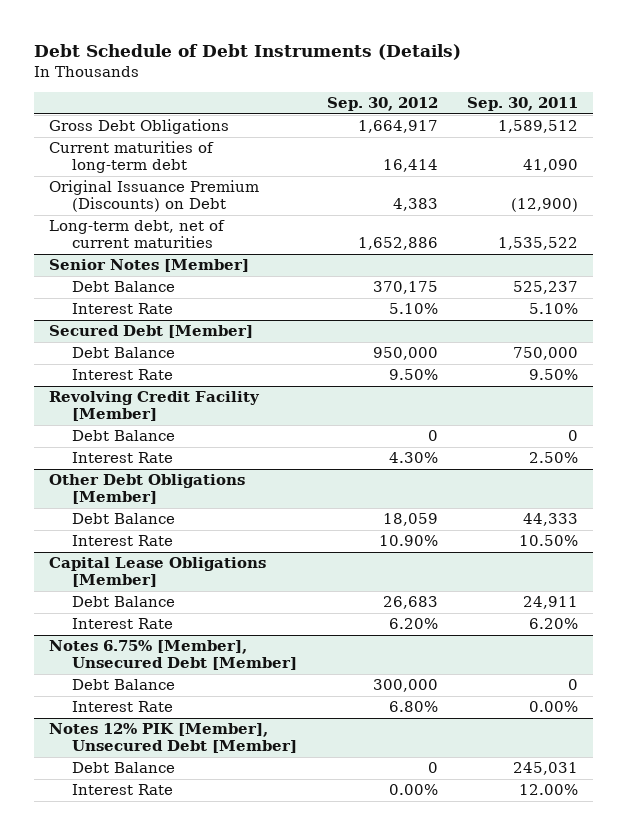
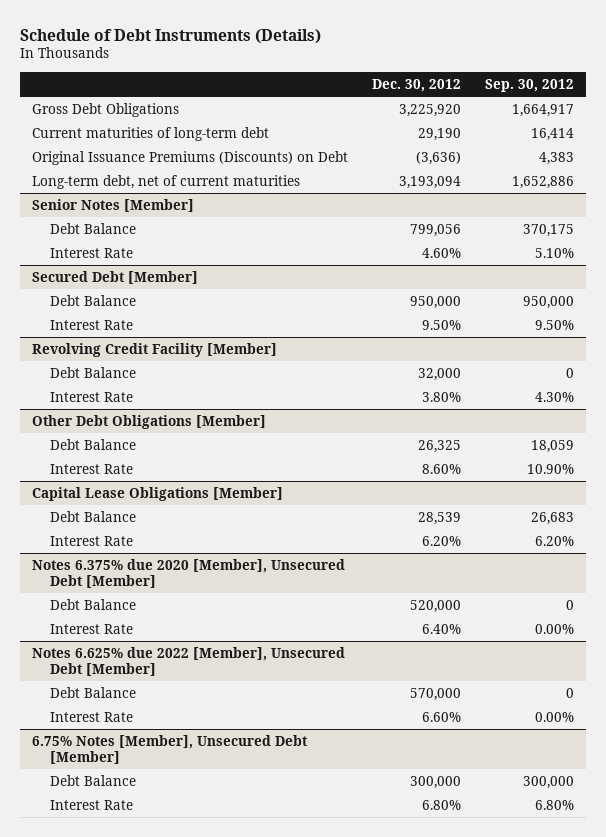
- Debt Schedule of Debt Instruments (Details)
+ Schedule of Debt Instruments (Details)
- | Sep. 30, 2012 | Sep. 30, 2011
+ | Dec. 30, 2012 | Sep. 30, 2012
- Original Issuance Premium (Discounts) on Debt | 4,383 | (12,900)
+ Original Issuance Premiums (Discounts) on Debt | (3,636) | 4,383
- Notes 6.75% [Member], Unsecured Debt [Member]
- Debt Balance | 300,000 | 0
- Interest Rate | 6.80% | 0.00%
- Notes 12% PIK [Member], Unsecured Debt [Member]
+ Notes 6.375% due 2020 [Member], Unsecured Debt [Member]
+ Notes 6.625% due 2022 [Member], Unsecured Debt [Member]
+ Debt Balance | 570,000 | 0
+ Interest Rate | 6.60% | 0.00%
+ 6.75% Notes [Member], Unsecured Debt [Member]
+ Debt Balance | 300,000 | 300,000
+ Interest Rate | 6.80% | 6.80%

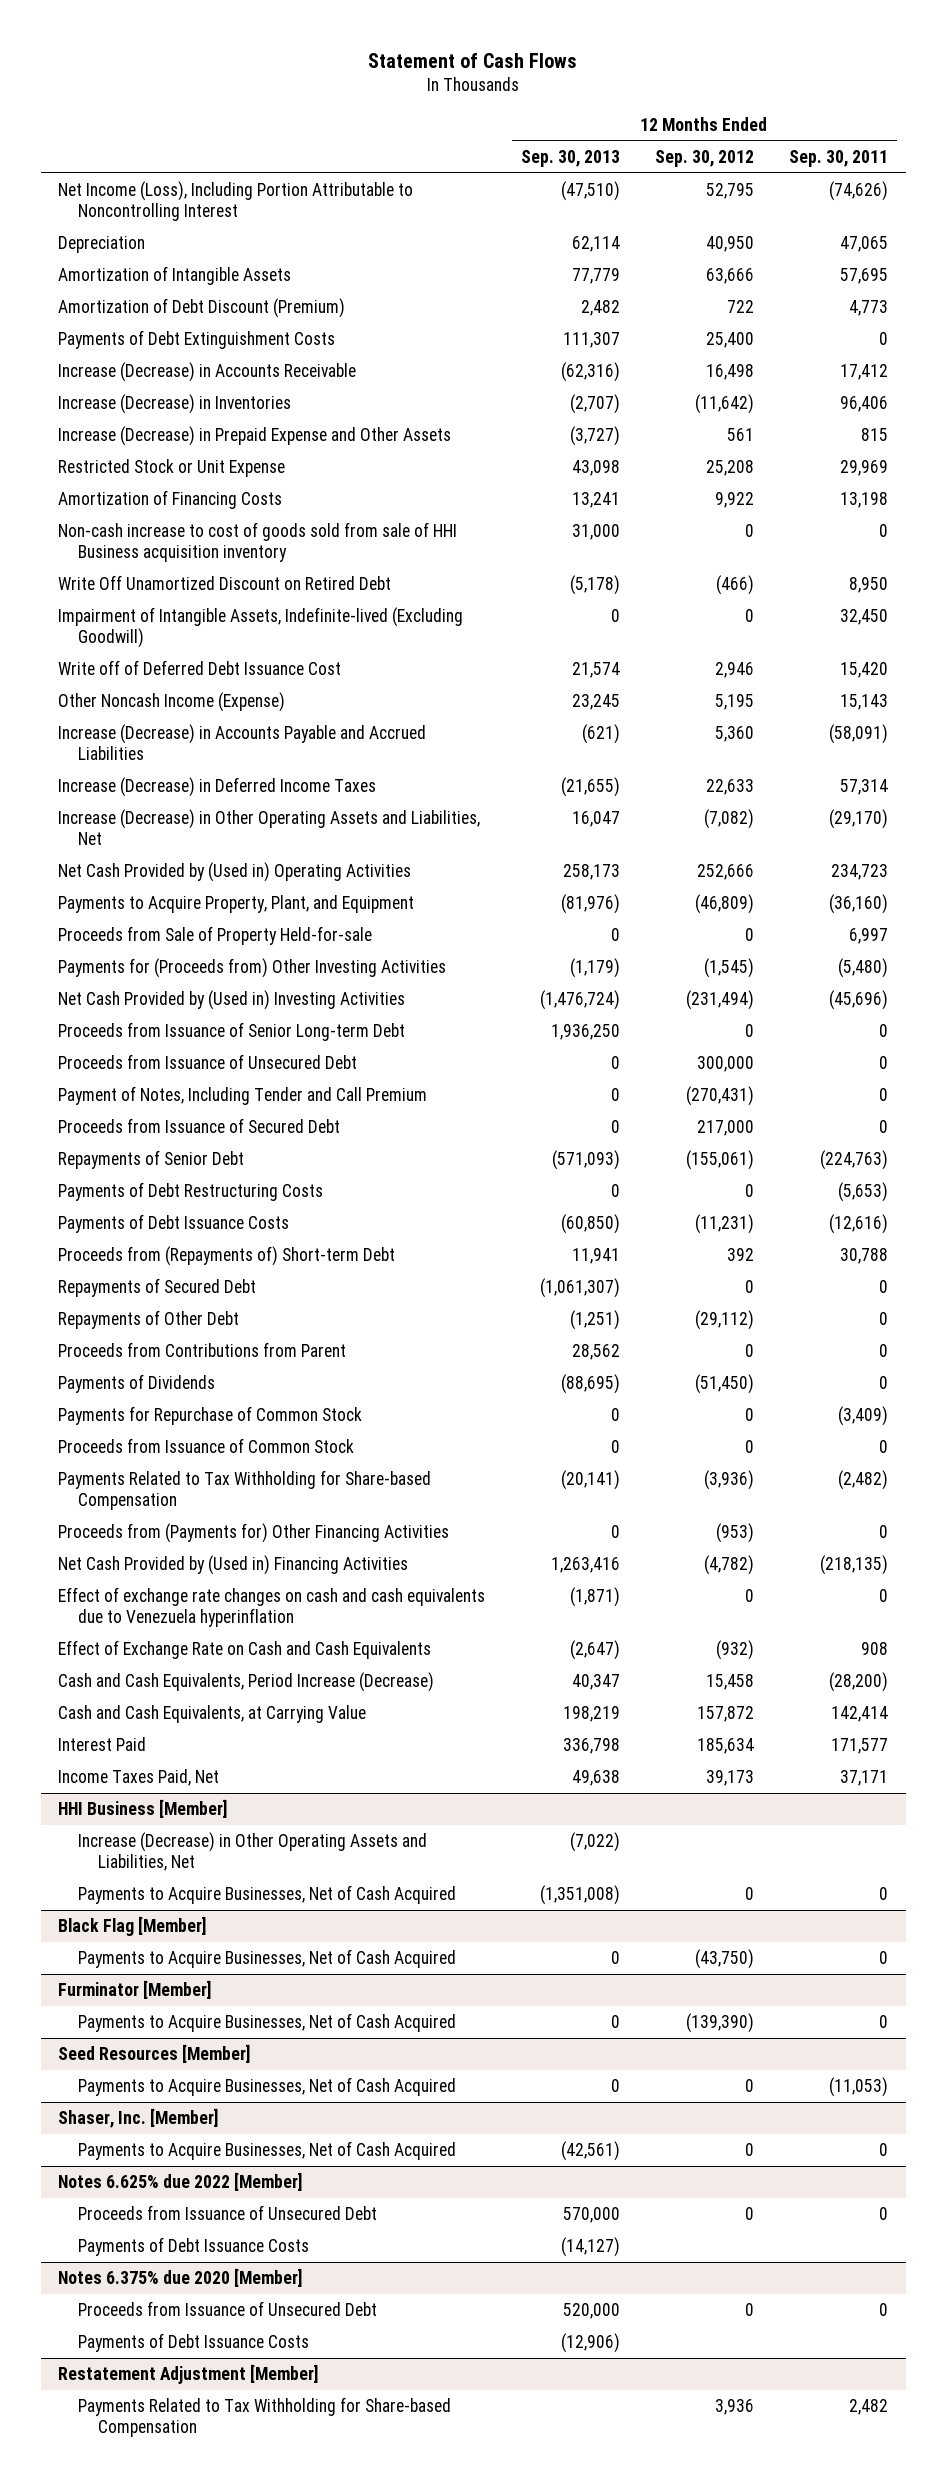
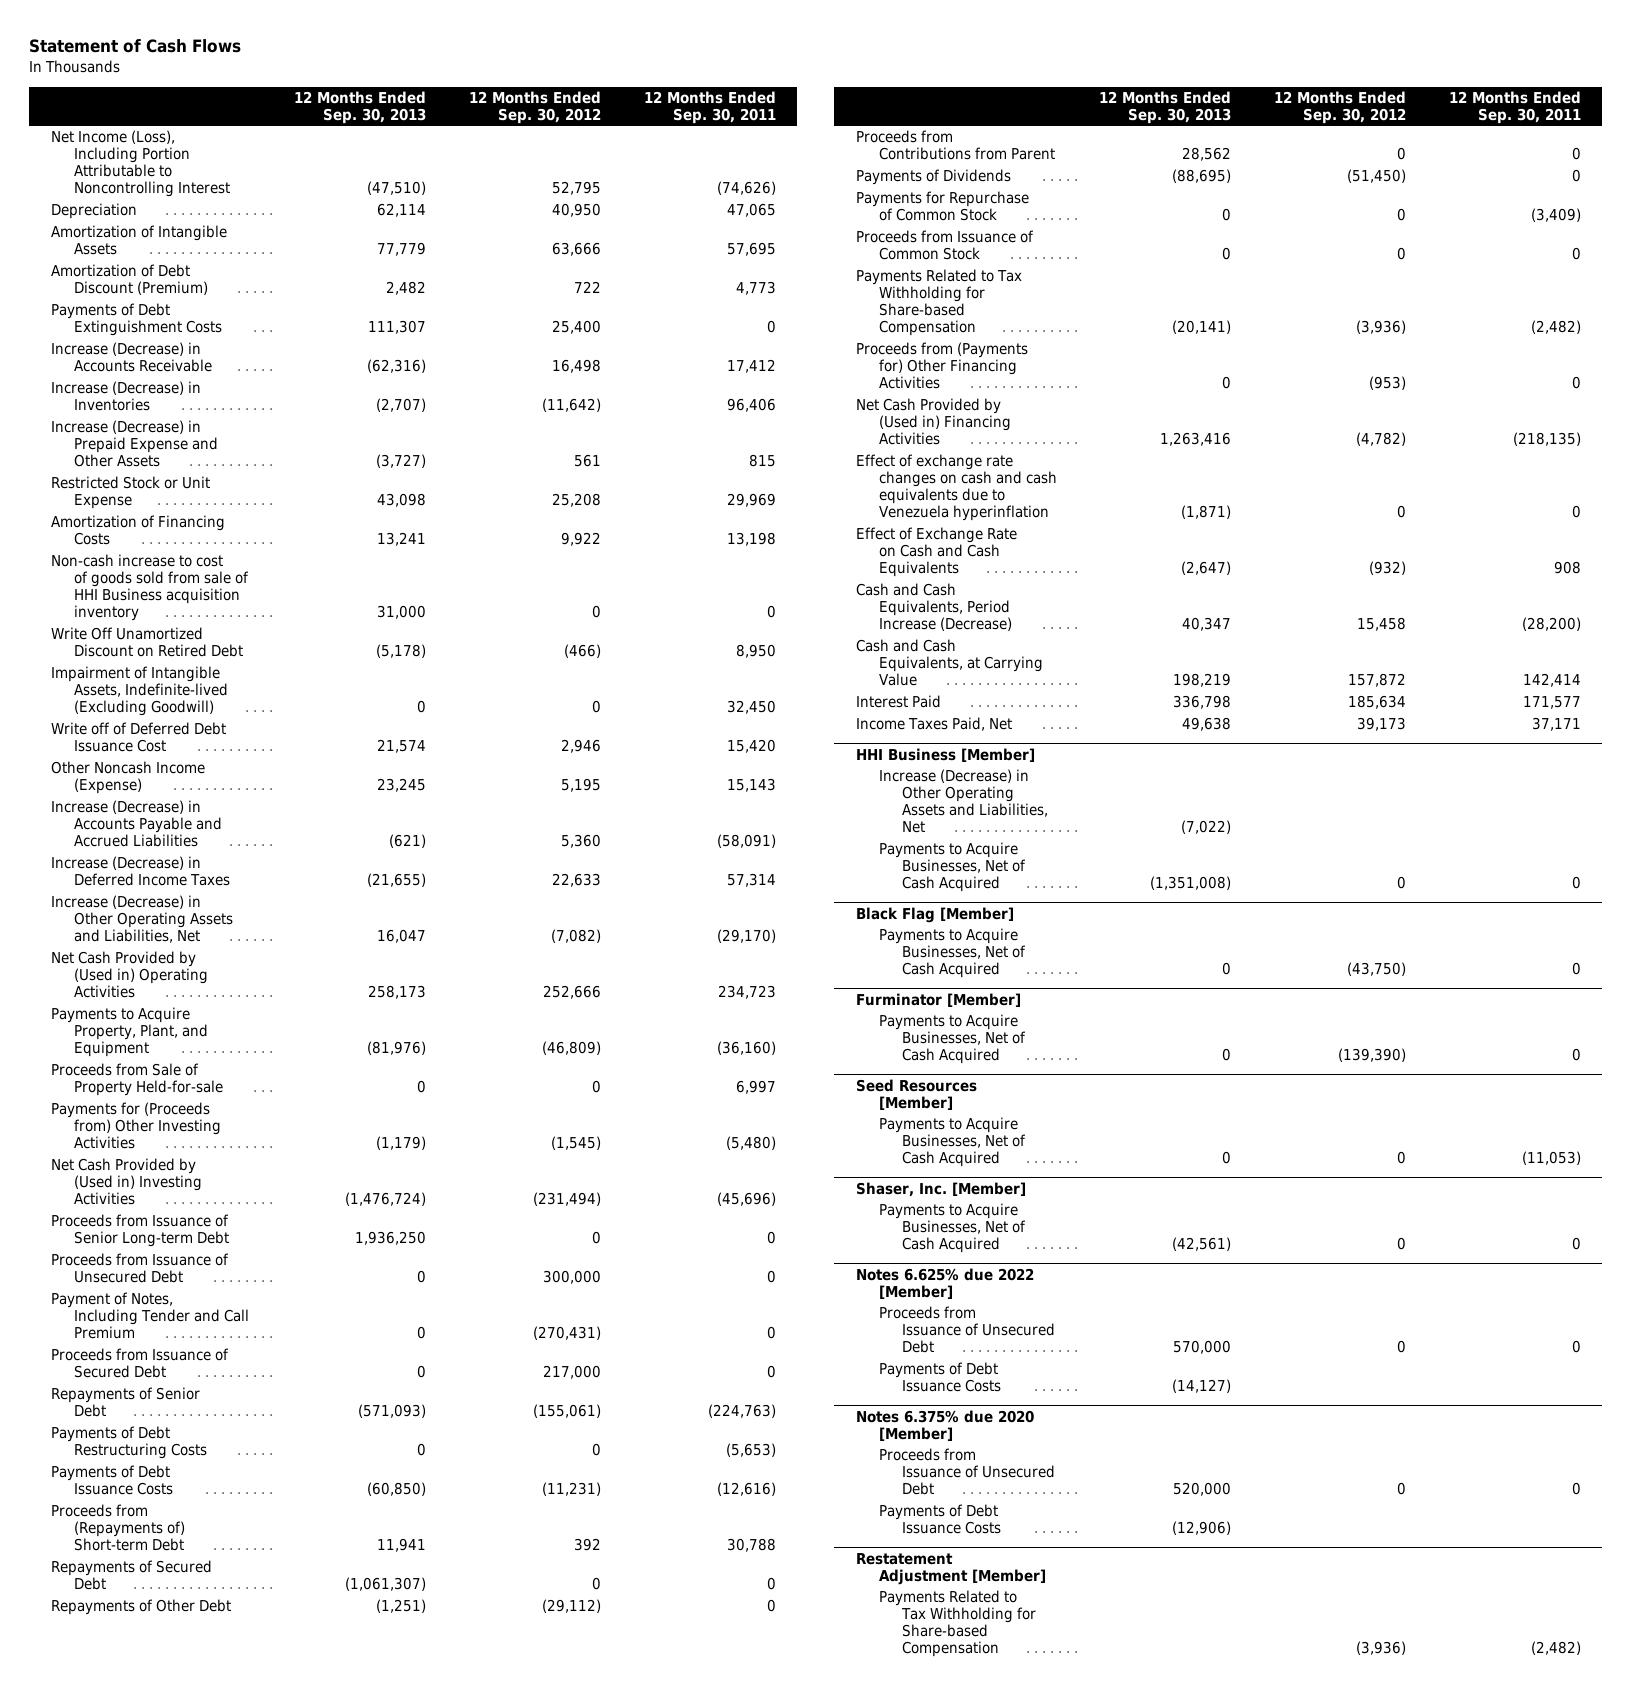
@ Restatement Adjustment [Member]
- Payments Related to Tax Withholding for Share-based Compensation | | 3,936 | 2,482
+ Payments Related to Tax Withholding for Share-based Compensation | | (3,936) | (2,482)

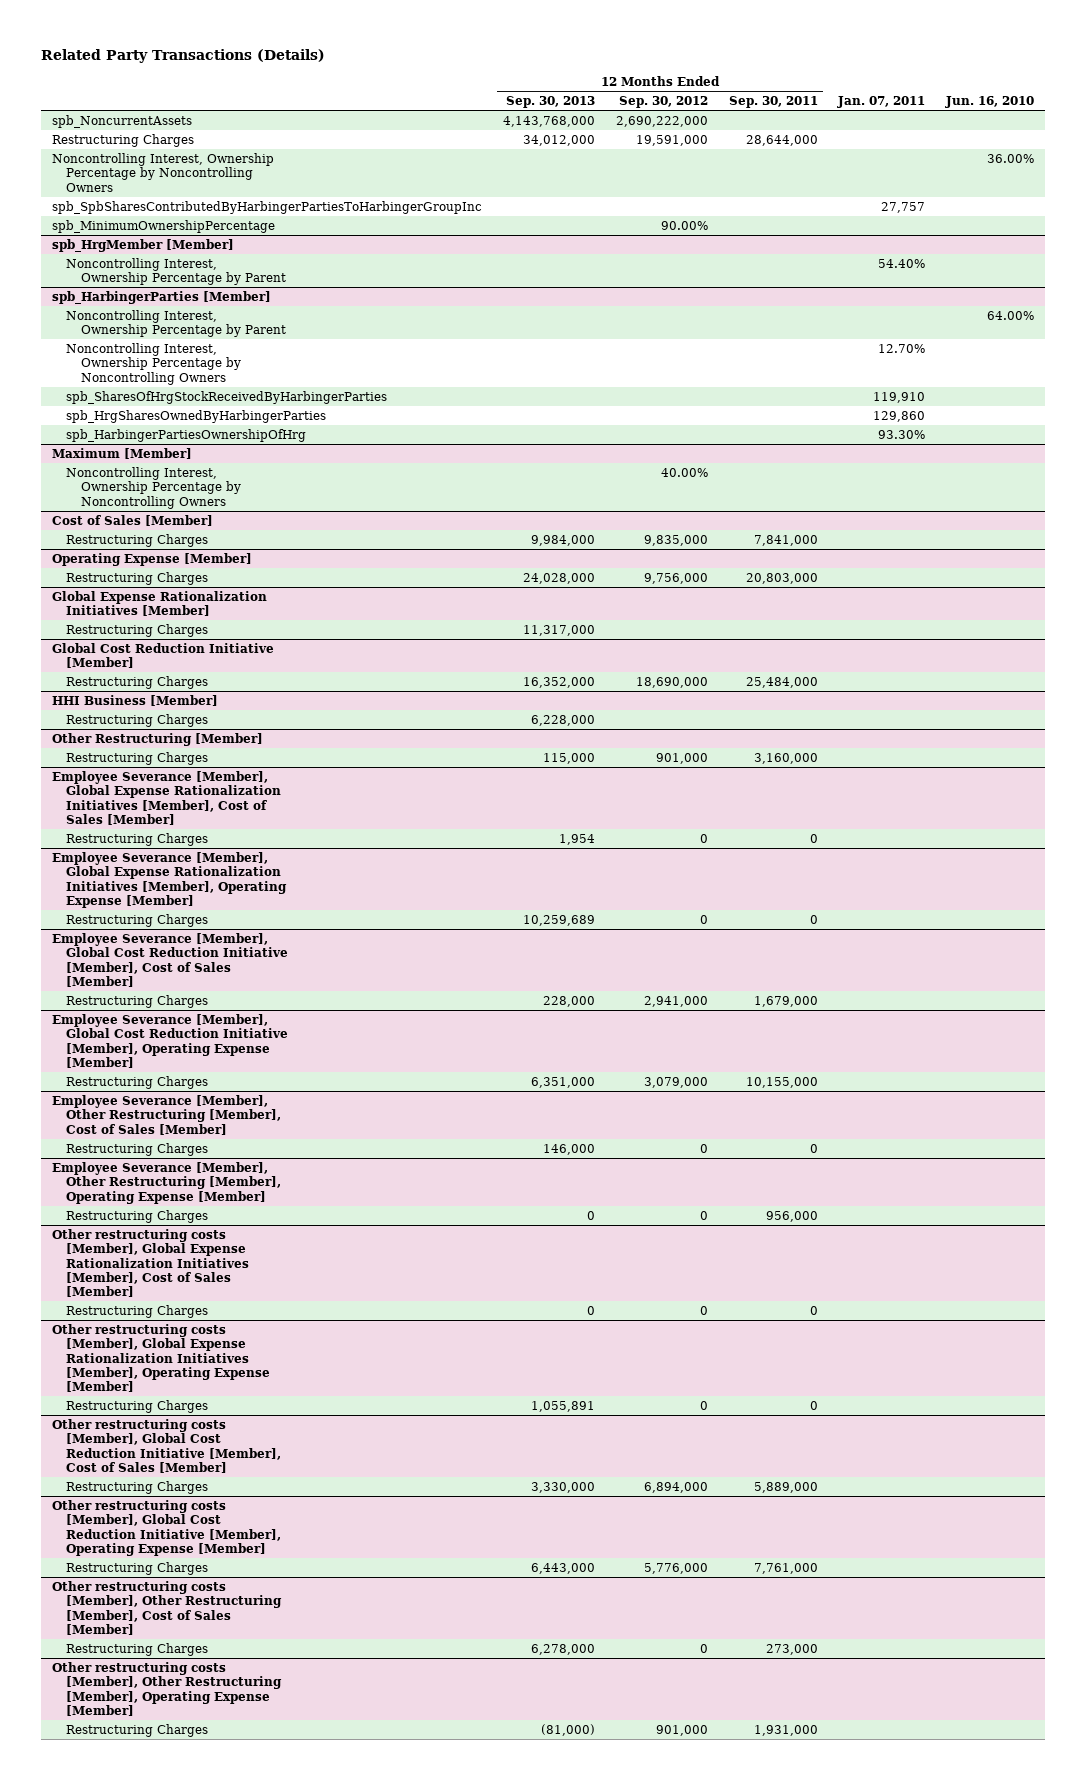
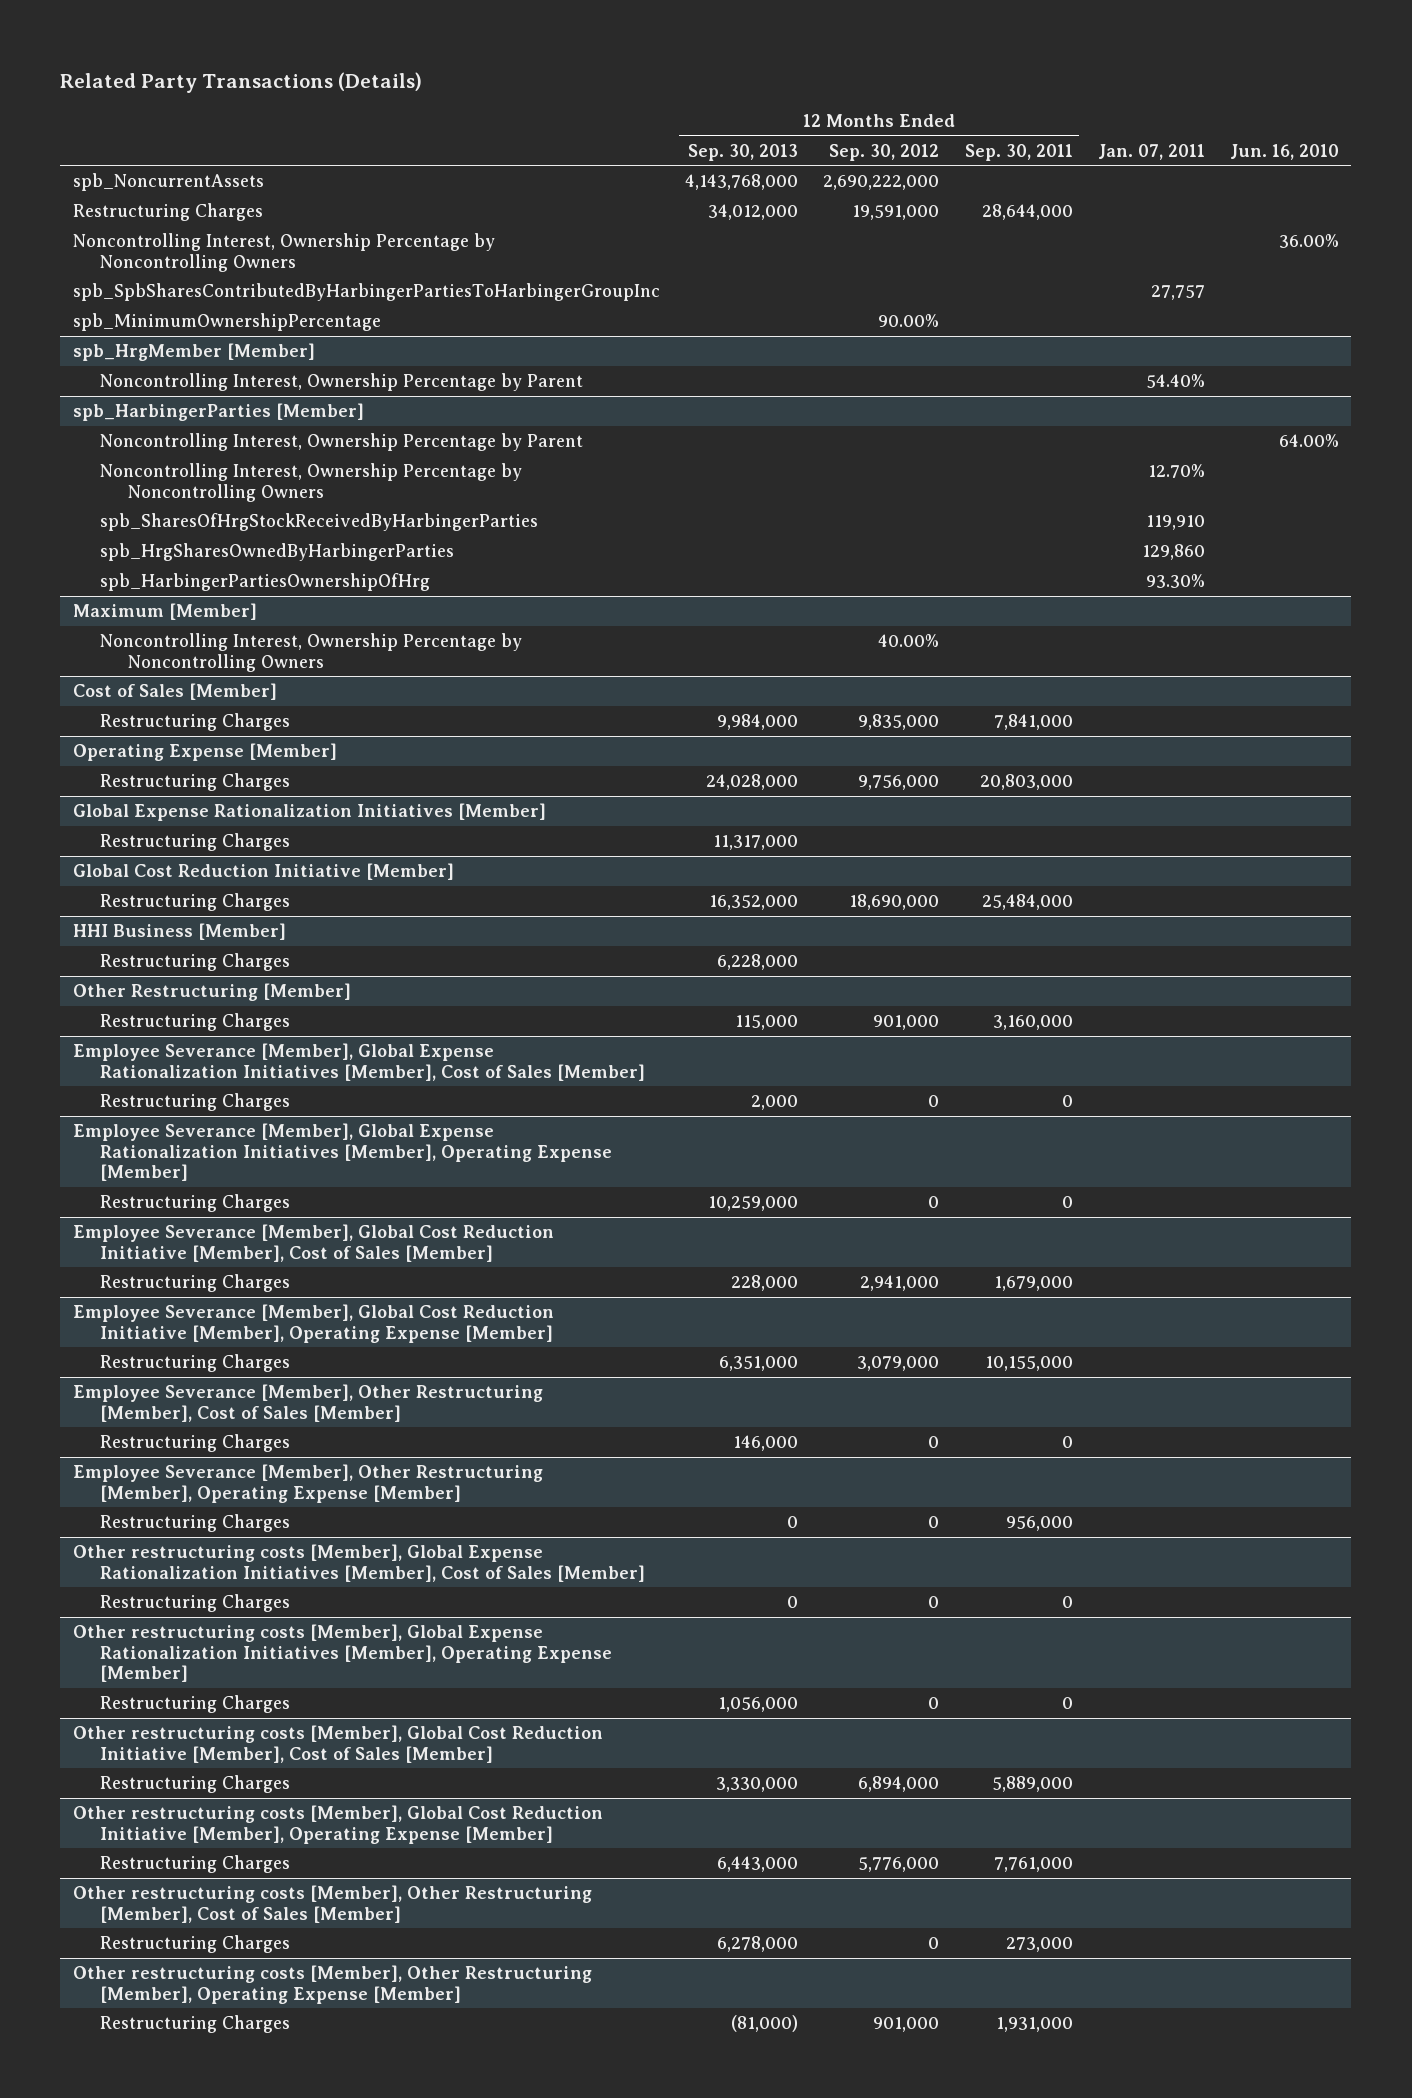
@ Employee Severance [Member], Global Expense Rationalization Initiatives [Member], Cost of Sales [Member]
- Restructuring Charges | 1,954 | 0 | 0 | |
+ Restructuring Charges | 2,000 | 0 | 0 | |
@ Employee Severance [Member], Global Expense Rationalization Initiatives [Member], Operating Expense [Member]
- Restructuring Charges | 10,259,689 | 0 | 0 | |
+ Restructuring Charges | 10,259,000 | 0 | 0 | |
@ Other restructuring costs [Member], Global Expense Rationalization Initiatives [Member], Operating Expense [Member]
- Restructuring Charges | 1,055,891 | 0 | 0 | |
+ Restructuring Charges | 1,056,000 | 0 | 0 | |

